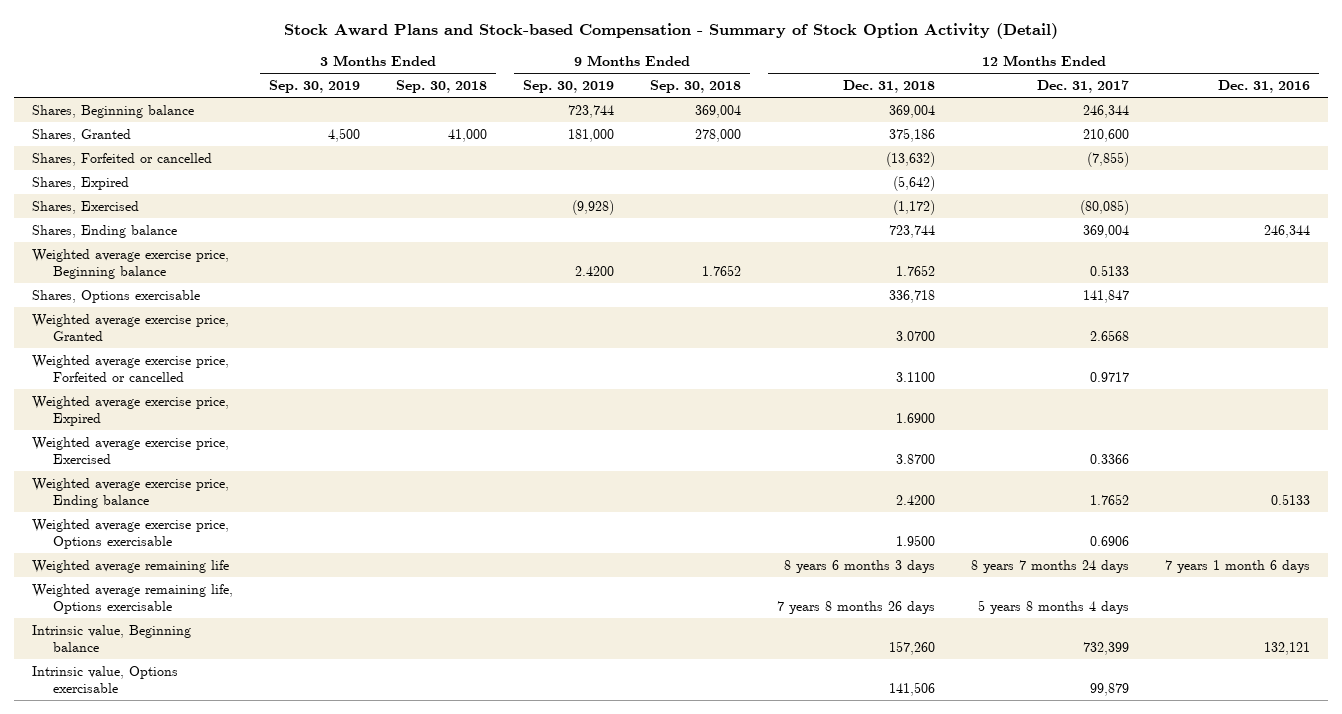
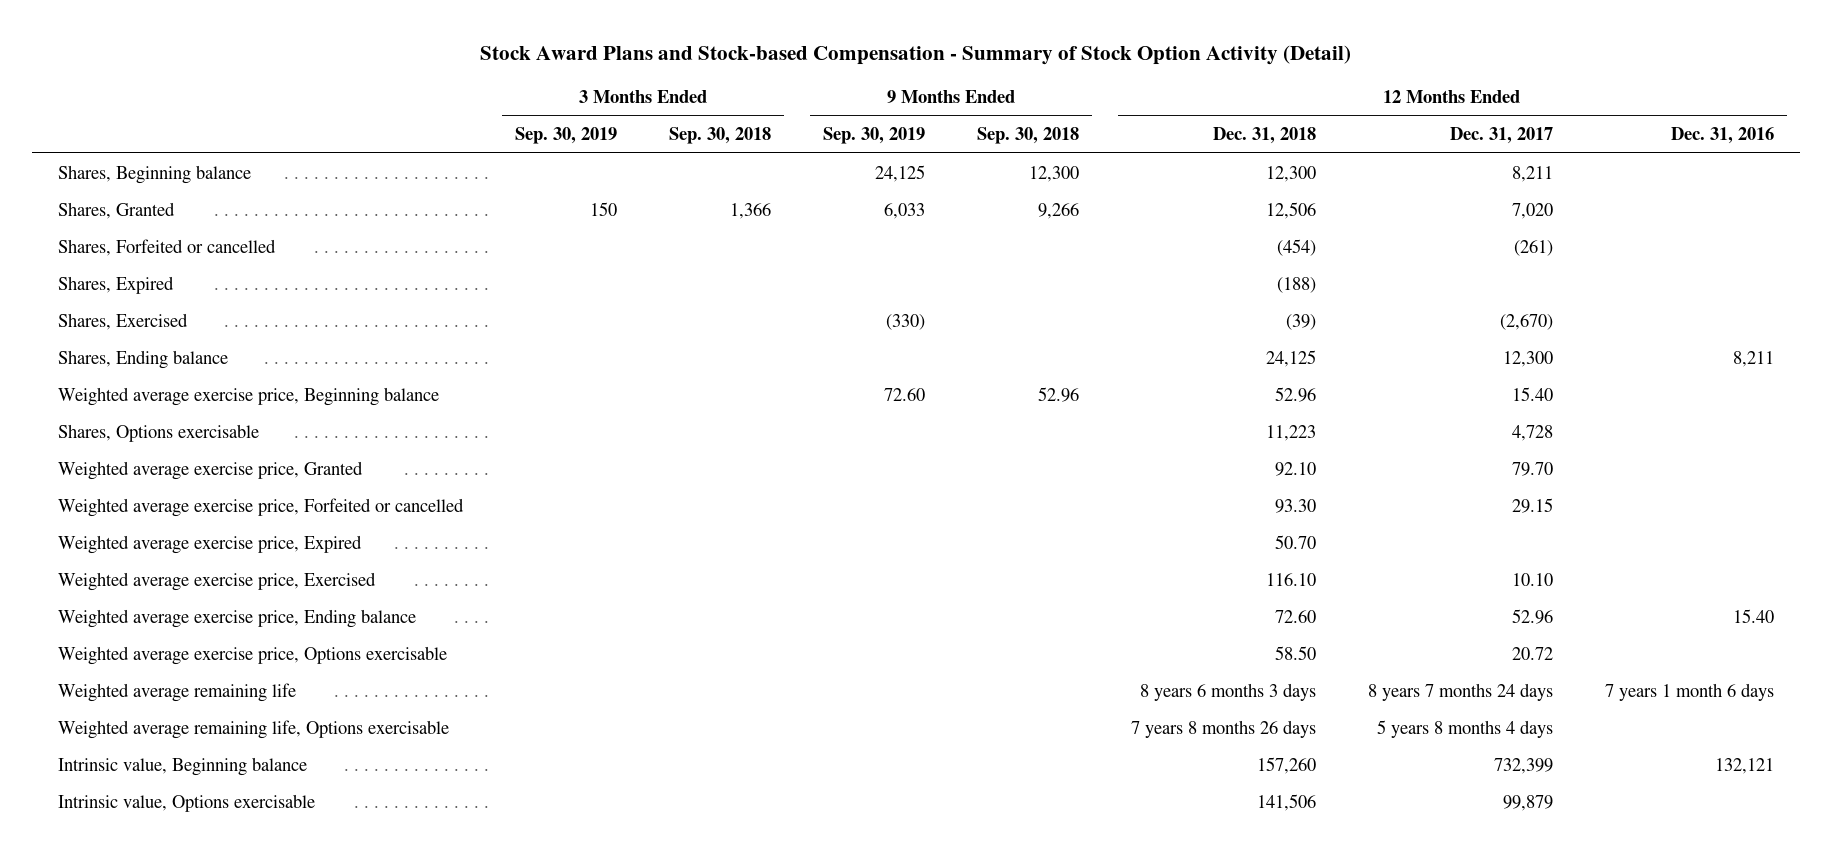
- Shares, Beginning balance | | | 723,744 | 369,004 | 369,004 | 246,344 |
- Shares, Granted | 4,500 | 41,000 | 181,000 | 278,000 | 375,186 | 210,600 |
- Shares, Forfeited or cancelled | | | | | (13,632) | (7,855) |
- Shares, Expired | | | | | (5,642) | |
- Shares, Exercised | | | (9,928) | | (1,172) | (80,085) |
- Shares, Ending balance | | | | | 723,744 | 369,004 | 246,344
- Weighted average exercise price, Beginning balance | | | 2.4200 | 1.7652 | 1.7652 | 0.5133 |
- Shares, Options exercisable | | | | | 336,718 | 141,847 |
- Weighted average exercise price, Granted | | | | | 3.0700 | 2.6568 |
- Weighted average exercise price, Forfeited or cancelled | | | | | 3.1100 | 0.9717 |
- Weighted average exercise price, Expired | | | | | 1.6900 | |
- Weighted average exercise price, Exercised | | | | | 3.8700 | 0.3366 |
- Weighted average exercise price, Ending balance | | | | | 2.4200 | 1.7652 | 0.5133
- Weighted average exercise price, Options exercisable | | | | | 1.9500 | 0.6906 |
+ Shares, Beginning balance | | | 24,125 | 12,300 | 12,300 | 8,211 |
+ Shares, Granted | 150 | 1,366 | 6,033 | 9,266 | 12,506 | 7,020 |
+ Shares, Forfeited or cancelled | | | | | (454) | (261) |
+ Shares, Expired | | | | | (188) | |
+ Shares, Exercised | | | (330) | | (39) | (2,670) |
+ Shares, Ending balance | | | | | 24,125 | 12,300 | 8,211
+ Weighted average exercise price, Beginning balance | | | 72.60 | 52.96 | 52.96 | 15.40 |
+ Shares, Options exercisable | | | | | 11,223 | 4,728 |
+ Weighted average exercise price, Granted | | | | | 92.10 | 79.70 |
+ Weighted average exercise price, Forfeited or cancelled | | | | | 93.30 | 29.15 |
+ Weighted average exercise price, Expired | | | | | 50.70 | |
+ Weighted average exercise price, Exercised | | | | | 116.10 | 10.10 |
+ Weighted average exercise price, Ending balance | | | | | 72.60 | 52.96 | 15.40
+ Weighted average exercise price, Options exercisable | | | | | 58.50 | 20.72 |

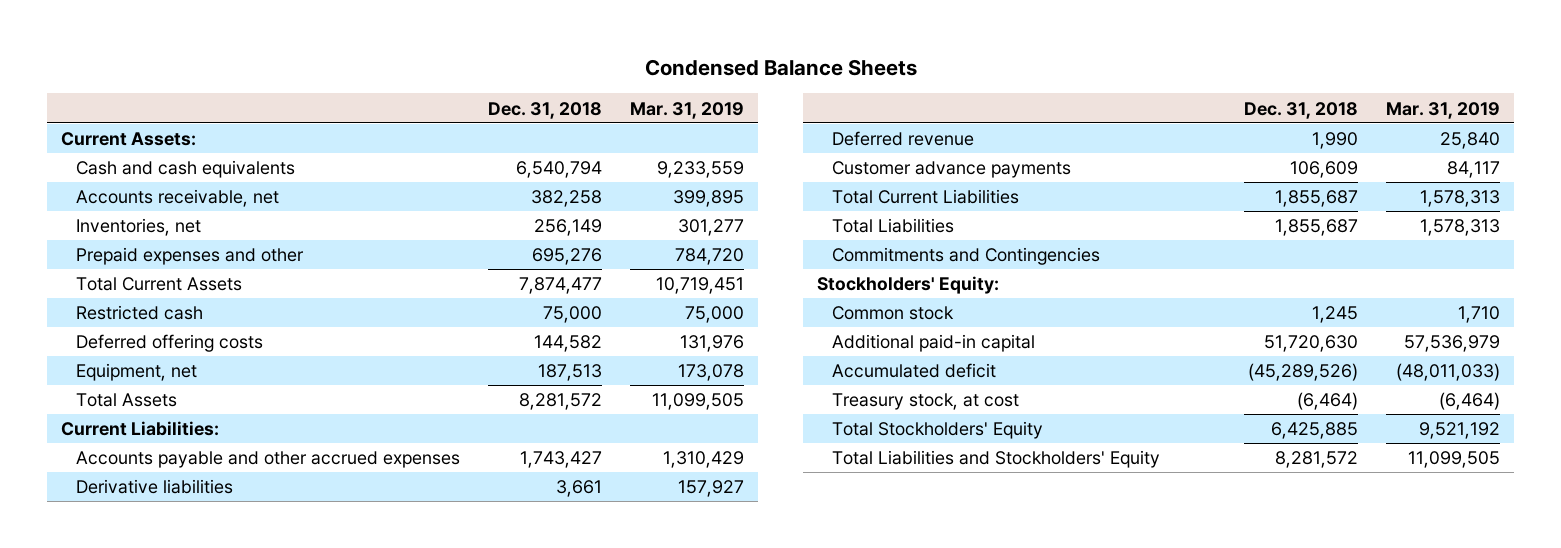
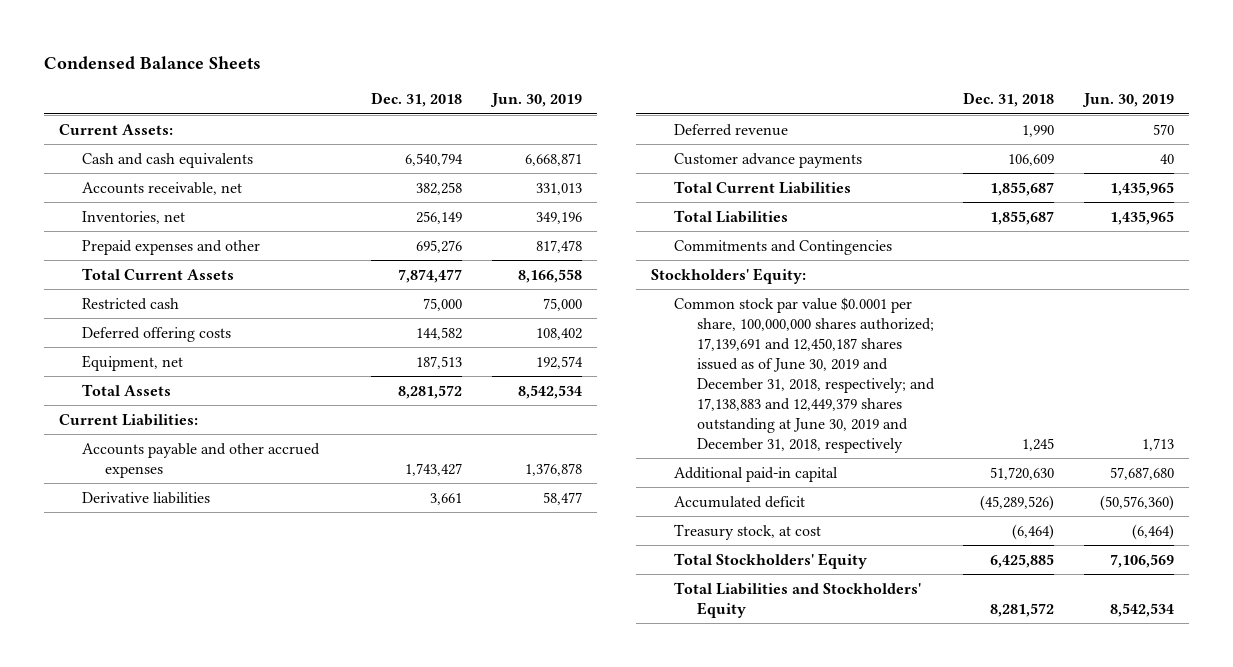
- | Dec. 31, 2018 | Mar. 31, 2019
+ | Dec. 31, 2018 | Jun. 30, 2019
- Common stock | 1,245 | 1,710
+ Common stock par value $0.0001 per share, 100,000,000 shares authorized; 17,139,691 and 12,450,187 shares issued as of June 30, 2019 and December 31, 2018, respectively; and 17,138,883 and 12,449,379 shares outstanding at June 30, 2019 and December 31, 2018, respectively | 1,245 | 1,713

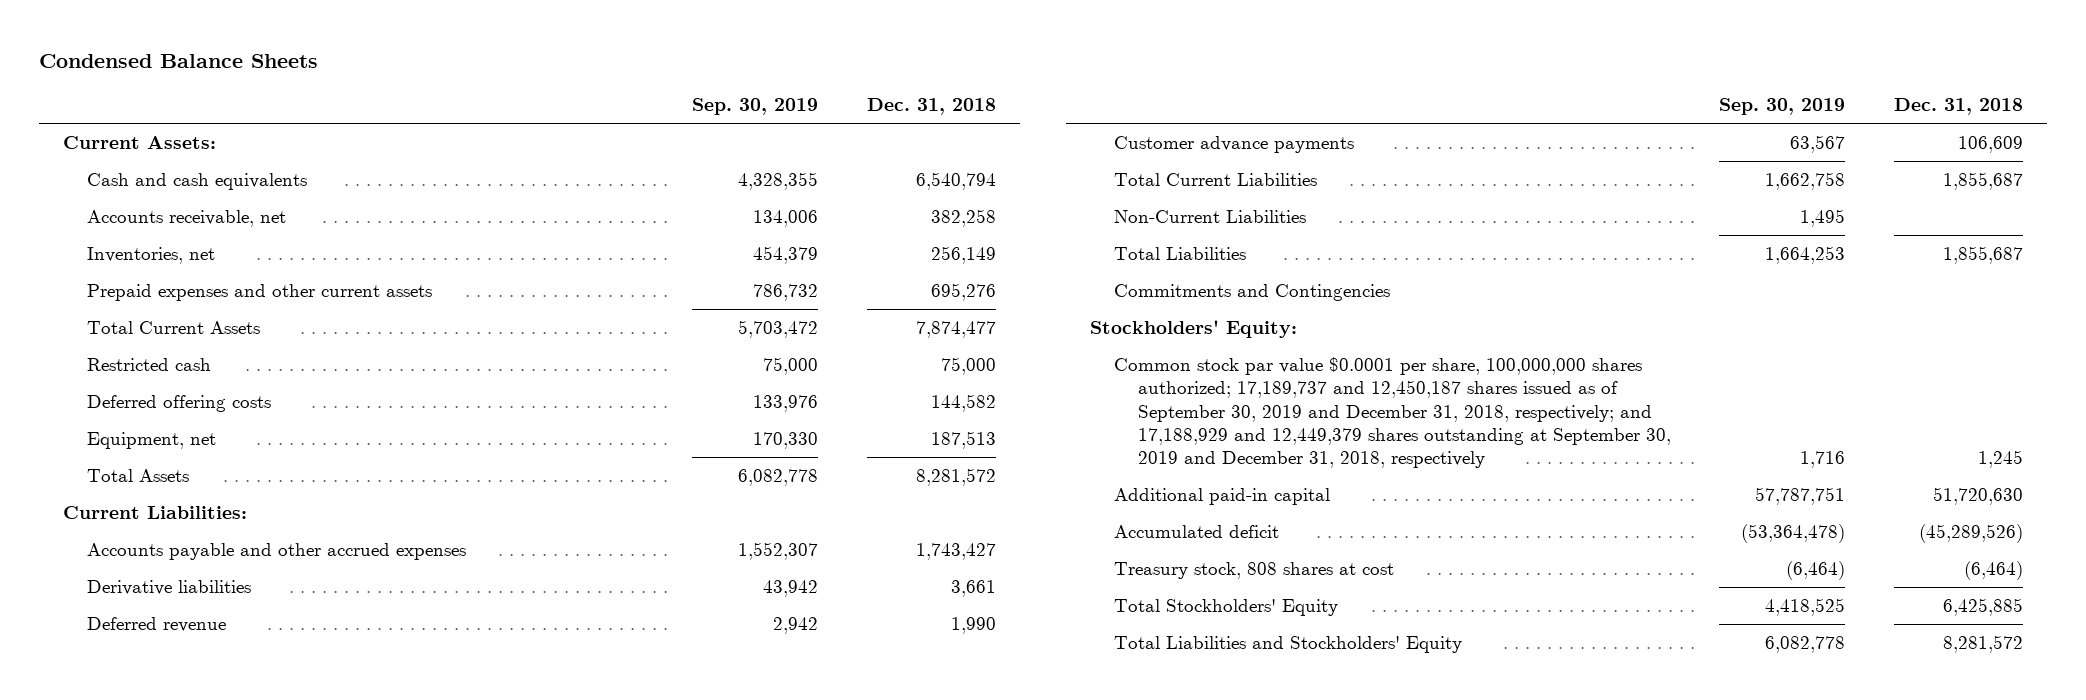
- | Dec. 31, 2018 | Jun. 30, 2019
+ | Sep. 30, 2019 | Dec. 31, 2018
- Prepaid expenses and other | 695,276 | 817,478
+ Prepaid expenses and other current assets | 786,732 | 695,276
+ Non-Current Liabilities | 1,495 |
- Common stock par value $0.0001 per share, 100,000,000 shares authorized; 17,139,691 and 12,450,187 shares issued as of June 30, 2019 and December 31, 2018, respectively; and 17,138,883 and 12,449,379 shares outstanding at June 30, 2019 and December 31, 2018, respectively | 1,245 | 1,713
+ Common stock par value $0.0001 per share, 100,000,000 shares authorized; 17,189,737 and 12,450,187 shares issued as of September 30, 2019 and December 31, 2018, respectively; and 17,188,929 and 12,449,379 shares outstanding at September 30, 2019 and December 31, 2018, respectively | 1,716 | 1,245
- Treasury stock, at cost | (6,464) | (6,464)
+ Treasury stock, 808 shares at cost | (6,464) | (6,464)

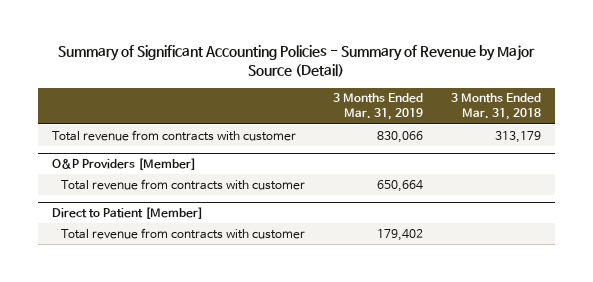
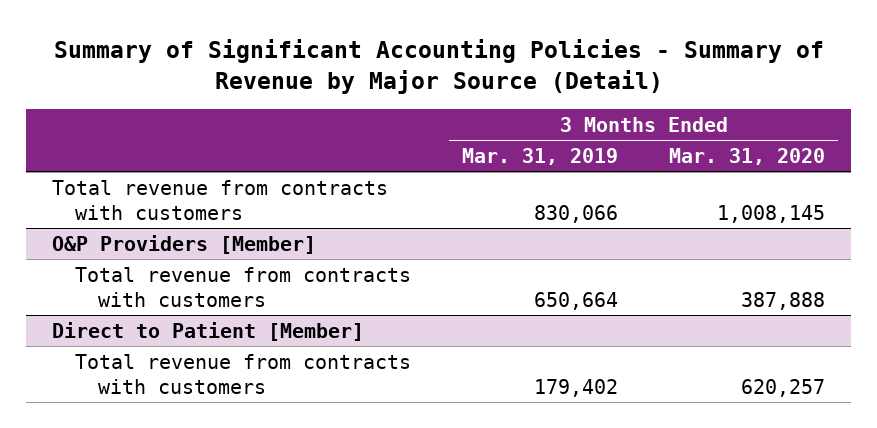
- | 3 Months Ended Mar. 31, 2019 | 3 Months Ended Mar. 31, 2018
+ | 3 Months Ended Mar. 31, 2019 | 3 Months Ended Mar. 31, 2020
- Total revenue from contracts with customer | 830,066 | 313,179
+ Total revenue from contracts with customers | 830,066 | 1,008,145
@ O&P Providers [Member]
- Total revenue from contracts with customer | 650,664 |
+ Total revenue from contracts with customers | 650,664 | 387,888
@ Direct to Patient [Member]
- Total revenue from contracts with customer | 179,402 |
+ Total revenue from contracts with customers | 179,402 | 620,257

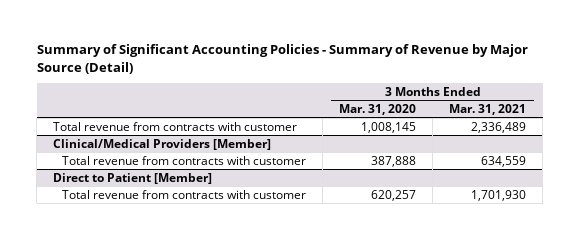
- | 3 Months Ended Mar. 31, 2019 | 3 Months Ended Mar. 31, 2020
+ | 3 Months Ended Mar. 31, 2020 | 3 Months Ended Mar. 31, 2021
- Total revenue from contracts with customers | 830,066 | 1,008,145
- O&P Providers [Member]
- Total revenue from contracts with customers | 650,664 | 387,888
+ Total revenue from contracts with customer | 1,008,145 | 2,336,489
+ Clinical/Medical Providers [Member]
+ Total revenue from contracts with customer | 387,888 | 634,559
@ Direct to Patient [Member]
- Total revenue from contracts with customers | 179,402 | 620,257
+ Total revenue from contracts with customer | 620,257 | 1,701,930

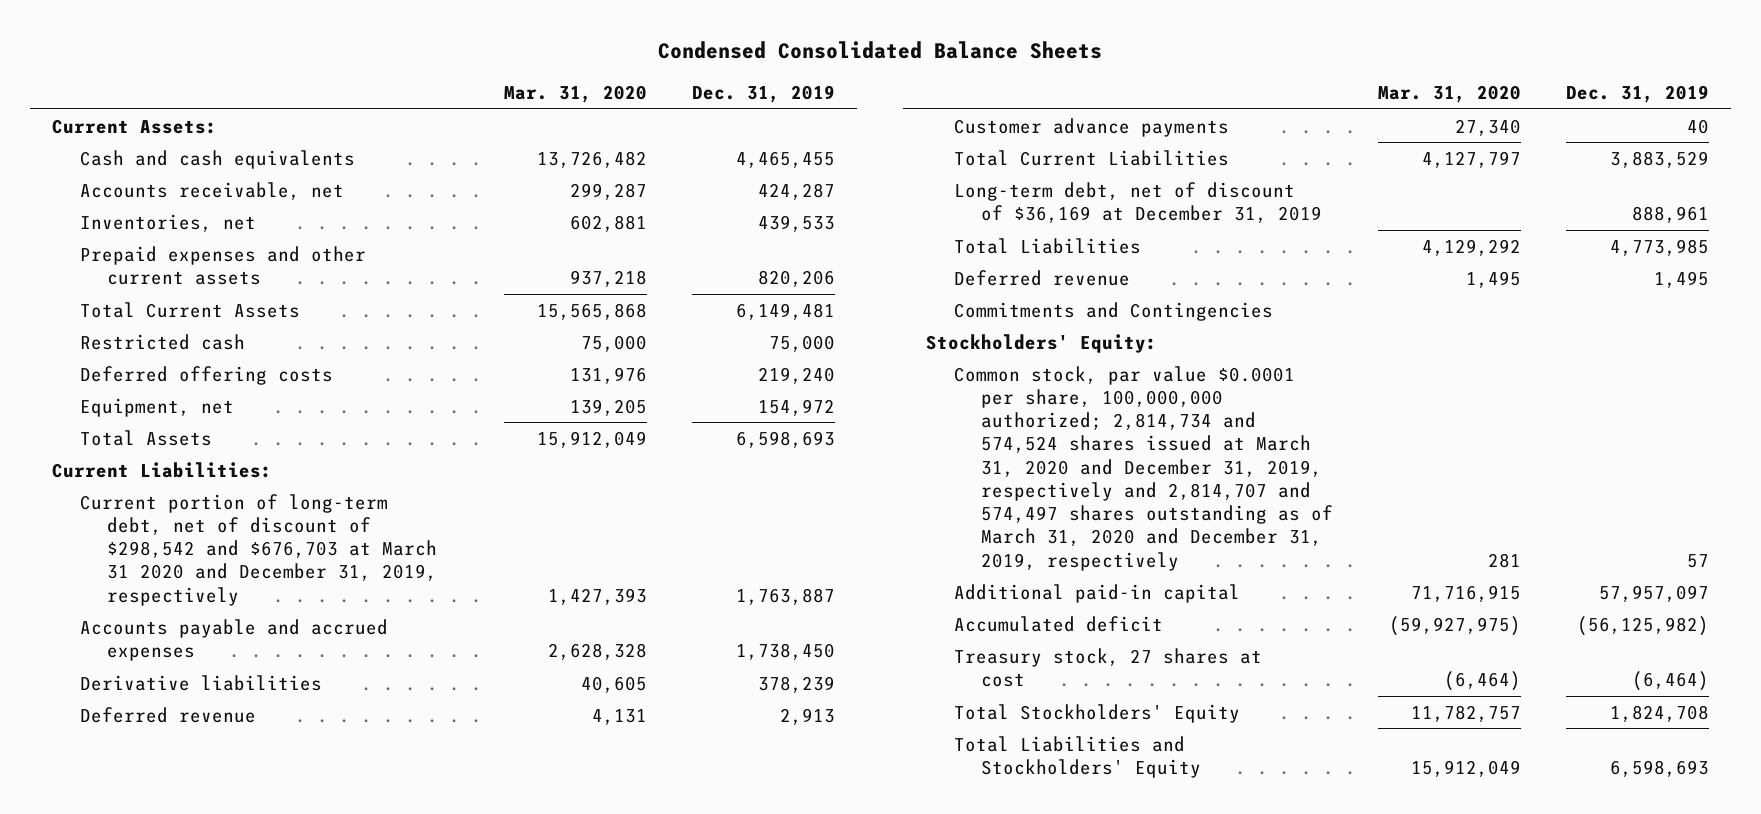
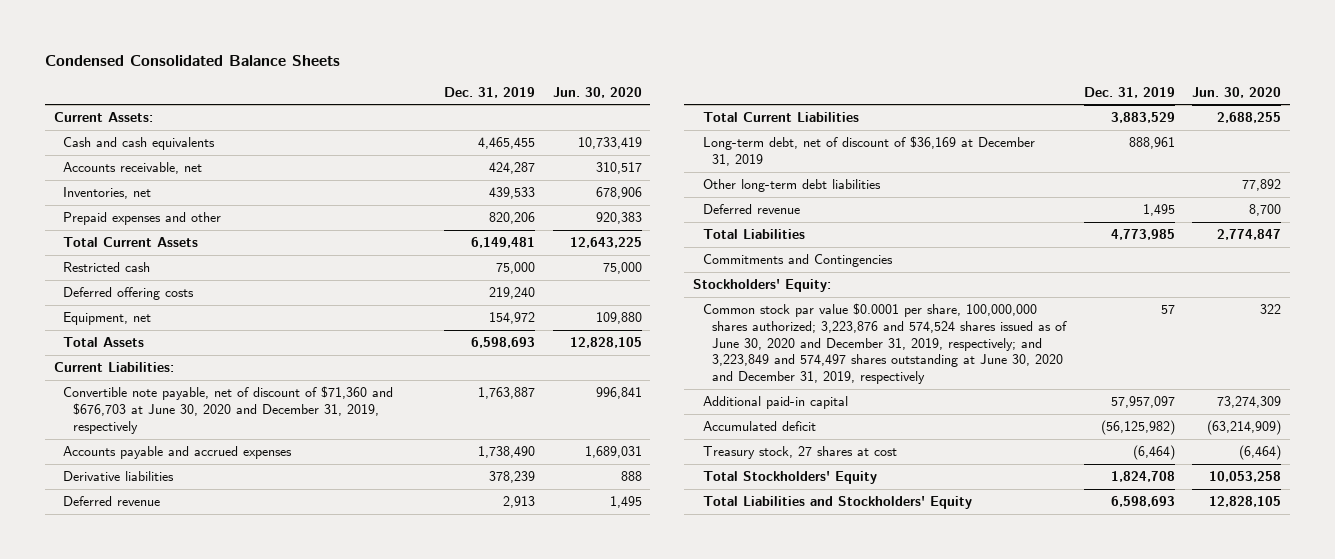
- | Mar. 31, 2020 | Dec. 31, 2019
+ | Dec. 31, 2019 | Jun. 30, 2020
- Prepaid expenses and other current assets | 937,218 | 820,206
+ Prepaid expenses and other | 820,206 | 920,383
- Current portion of long-term debt, net of discount of $298,542 and $676,703 at March 31 2020 and December 31, 2019, respectively | 1,427,393 | 1,763,887
- Accounts payable and accrued expenses | 2,628,328 | 1,738,450
+ Convertible note payable, net of discount of $71,360 and $676,703 at June 30, 2020 and December 31, 2019, respectively | 1,763,887 | 996,841
+ Accounts payable and accrued expenses | 1,738,490 | 1,689,031
- Customer advance payments | 27,340 | 40
+ Other long-term debt liabilities | | 77,892
moved down: Total Liabilities | 4,773,985 | 2,774,847
- Common stock, par value $0.0001 per share, 100,000,000 authorized; 2,814,734 and 574,524 shares issued at March 31, 2020 and December 31, 2019, respectively and 2,814,707 and 574,497 shares outstanding as of March 31, 2020 and December 31, 2019, respectively | 281 | 57
+ Common stock par value $0.0001 per share, 100,000,000 shares authorized; 3,223,876 and 574,524 shares issued as of June 30, 2020 and December 31, 2019, respectively; and 3,223,849 and 574,497 shares outstanding at June 30, 2020 and December 31, 2019, respectively | 57 | 322

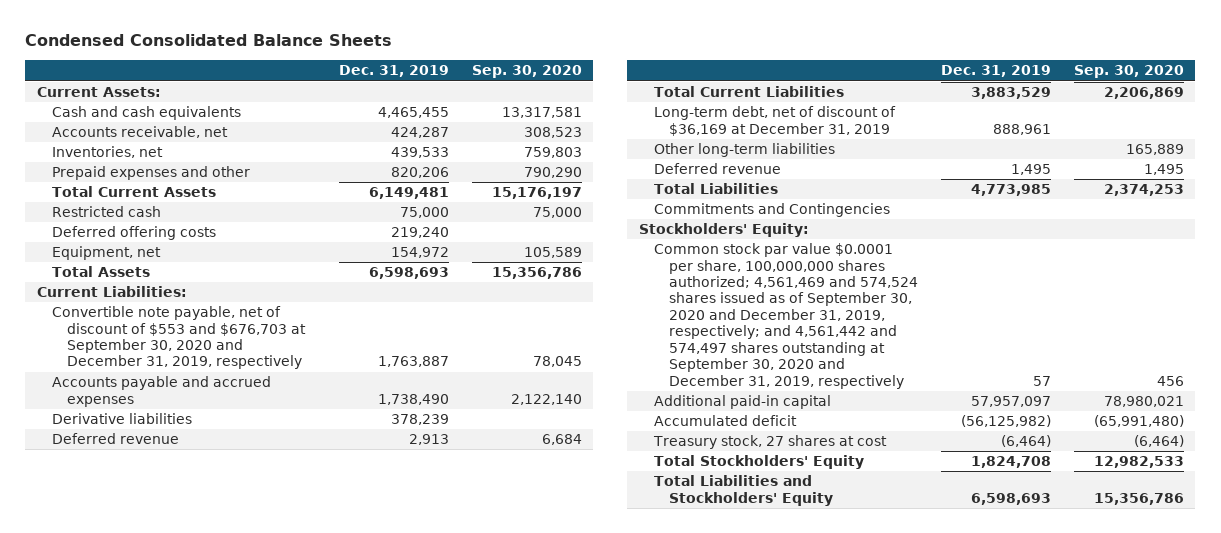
- | Dec. 31, 2019 | Jun. 30, 2020
+ | Dec. 31, 2019 | Sep. 30, 2020
- Convertible note payable, net of discount of $71,360 and $676,703 at June 30, 2020 and December 31, 2019, respectively | 1,763,887 | 996,841
+ Convertible note payable, net of discount of $553 and $676,703 at September 30, 2020 and December 31, 2019, respectively | 1,763,887 | 78,045
- Other long-term debt liabilities | | 77,892
+ Other long-term liabilities | | 165,889
- Common stock par value $0.0001 per share, 100,000,000 shares authorized; 3,223,876 and 574,524 shares issued as of June 30, 2020 and December 31, 2019, respectively; and 3,223,849 and 574,497 shares outstanding at June 30, 2020 and December 31, 2019, respectively | 57 | 322
+ Common stock par value $0.0001 per share, 100,000,000 shares authorized; 4,561,469 and 574,524 shares issued as of September 30, 2020 and December 31, 2019, respectively; and 4,561,442 and 574,497 shares outstanding at September 30, 2020 and December 31, 2019, respectively | 57 | 456

